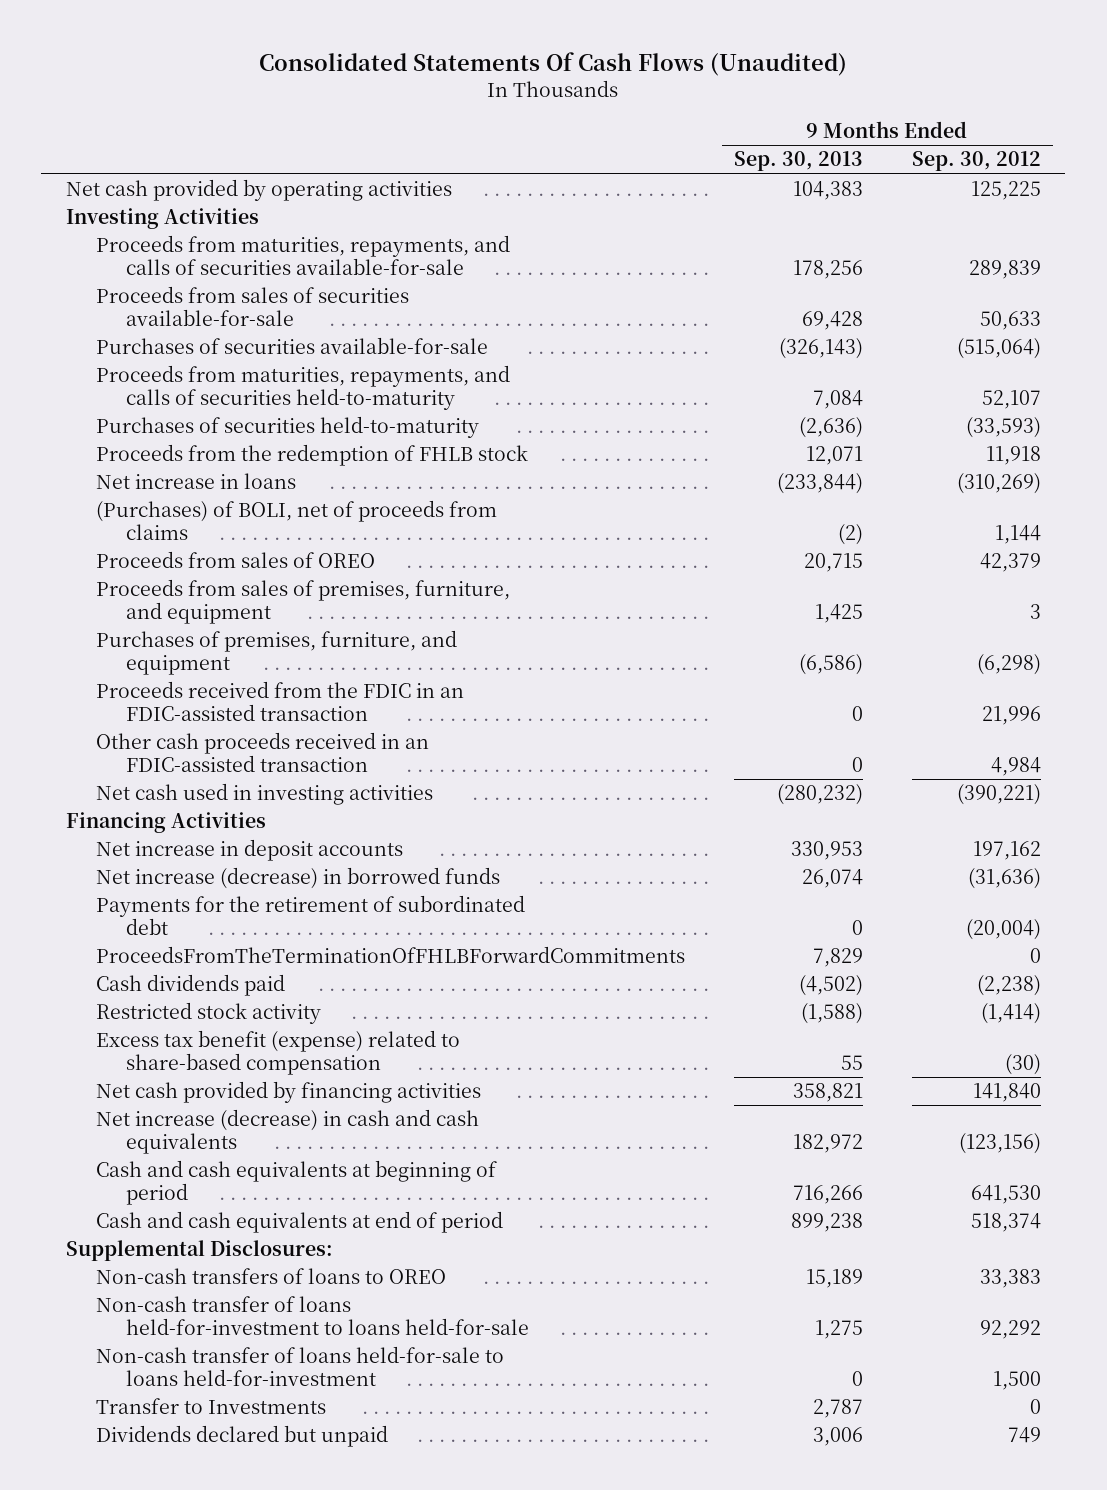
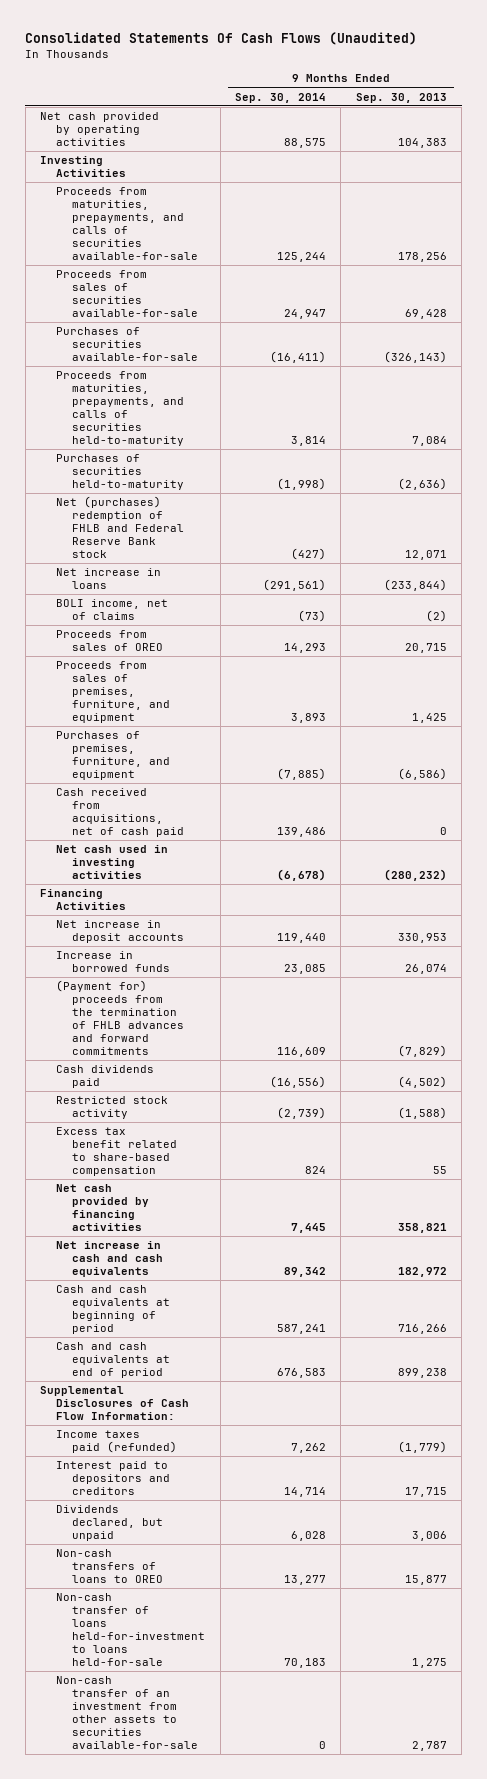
- | 9 Months Ended Sep. 30, 2013 | 9 Months Ended Sep. 30, 2012
+ | 9 Months Ended Sep. 30, 2014 | 9 Months Ended Sep. 30, 2013
- Proceeds from maturities, repayments, and calls of securities available-for-sale | 178,256 | 289,839
+ Proceeds from maturities, prepayments, and calls of securities available-for-sale | 125,244 | 178,256
- Proceeds from maturities, repayments, and calls of securities held-to-maturity | 7,084 | 52,107
+ Proceeds from maturities, prepayments, and calls of securities held-to-maturity | 3,814 | 7,084
- Proceeds from the redemption of FHLB stock | 12,071 | 11,918
+ Net (purchases) redemption of FHLB and Federal Reserve Bank stock | (427) | 12,071
- (Purchases) of BOLI, net of proceeds from claims | (2) | 1,144
+ BOLI income, net of claims | (73) | (2)
- Proceeds received from the FDIC in an FDIC-assisted transaction | 0 | 21,996
- Other cash proceeds received in an FDIC-assisted transaction | 0 | 4,984
+ Cash received from acquisitions, net of cash paid | 139,486 | 0
- Net increase (decrease) in borrowed funds | 26,074 | (31,636)
- Payments for the retirement of subordinated debt | 0 | (20,004)
- ProceedsFromTheTerminationOfFHLBForwardCommitments | 7,829 | 0
+ Increase in borrowed funds | 23,085 | 26,074
+ (Payment for) proceeds from the termination of FHLB advances and forward commitments | 116,609 | (7,829)
- Excess tax benefit (expense) related to share-based compensation | 55 | (30)
+ Excess tax benefit related to share-based compensation | 824 | 55
- Net increase (decrease) in cash and cash equivalents | 182,972 | (123,156)
+ Net increase in cash and cash equivalents | 89,342 | 182,972
- Supplemental Disclosures:
- Non-cash transfers of loans to OREO | 15,189 | 33,383
+ Supplemental Disclosures of Cash Flow Information:
+ Income taxes paid (refunded) | 7,262 | (1,779)
+ Interest paid to depositors and creditors | 14,714 | 17,715
+ Dividends declared, but unpaid | 6,028 | 3,006
+ Non-cash transfers of loans to OREO | 13,277 | 15,877
- Non-cash transfer of loans held-for-sale to loans held-for-investment | 0 | 1,500
- Transfer to Investments | 2,787 | 0
- Dividends declared but unpaid | 3,006 | 749
+ Non-cash transfer of an investment from other assets to securities available-for-sale | 0 | 2,787

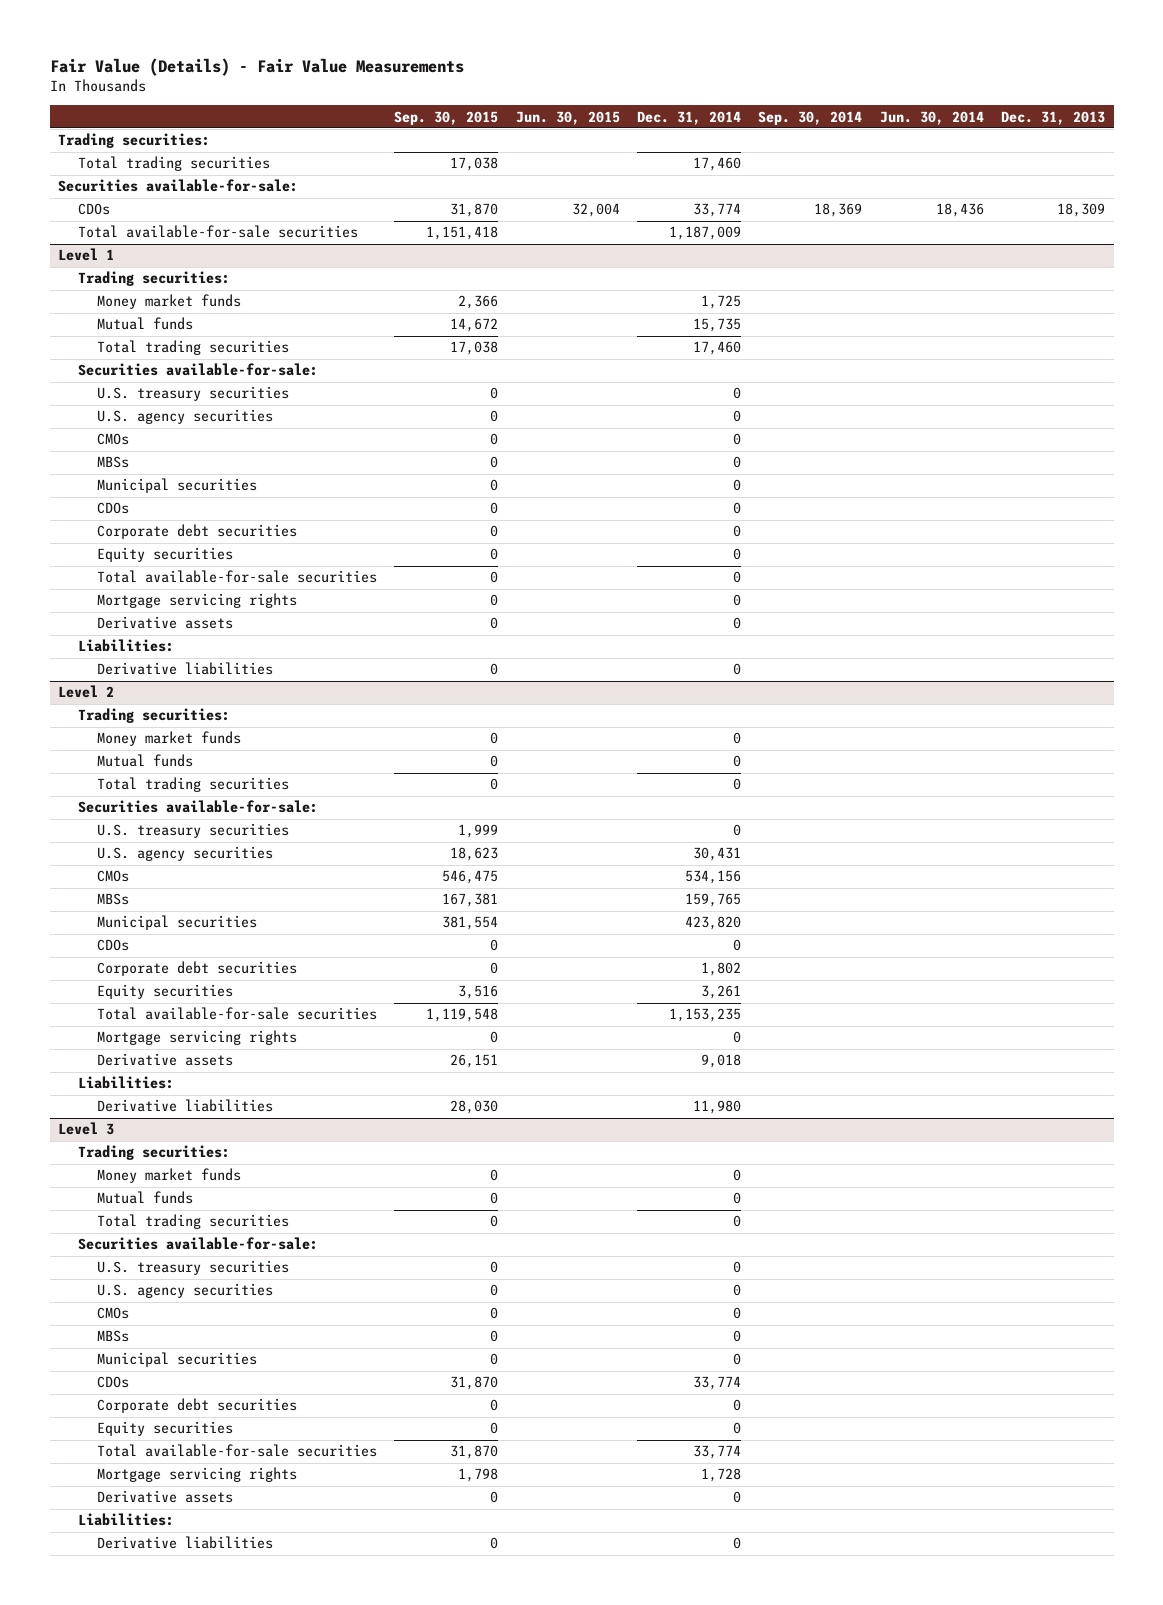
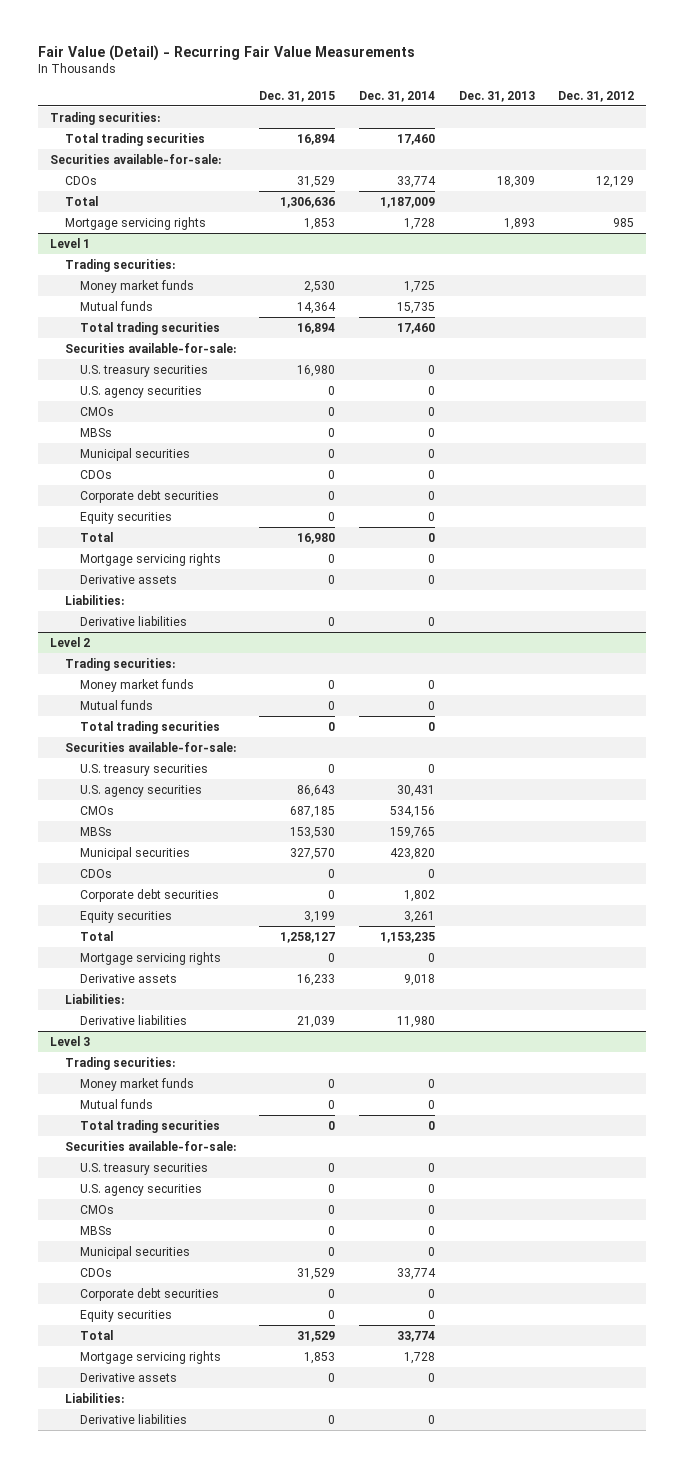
- Fair Value (Details) - Fair Value Measurements
+ Fair Value (Detail) - Recurring Fair Value Measurements
- | Sep. 30, 2015 | Jun. 30, 2015 | Dec. 31, 2014 | Sep. 30, 2014 | Jun. 30, 2014 | Dec. 31, 2013
+ | Dec. 31, 2015 | Dec. 31, 2014 | Dec. 31, 2013 | Dec. 31, 2012
- Total available-for-sale securities | 1,151,418 | | 1,187,009 | | |
+ Total | 1,306,636 | 1,187,009 | |
+ Mortgage servicing rights | 1,853 | 1,728 | 1,893 | 985
@ Level 1
- Total available-for-sale securities | 0 | | 0 | | |
+ Total | 16,980 | 0 | |
@ Level 2
- Total available-for-sale securities | 1,119,548 | | 1,153,235 | | |
+ Total | 1,258,127 | 1,153,235 | |
@ Level 3
- Total available-for-sale securities | 31,870 | | 33,774 | | |
+ Total | 31,529 | 33,774 | |

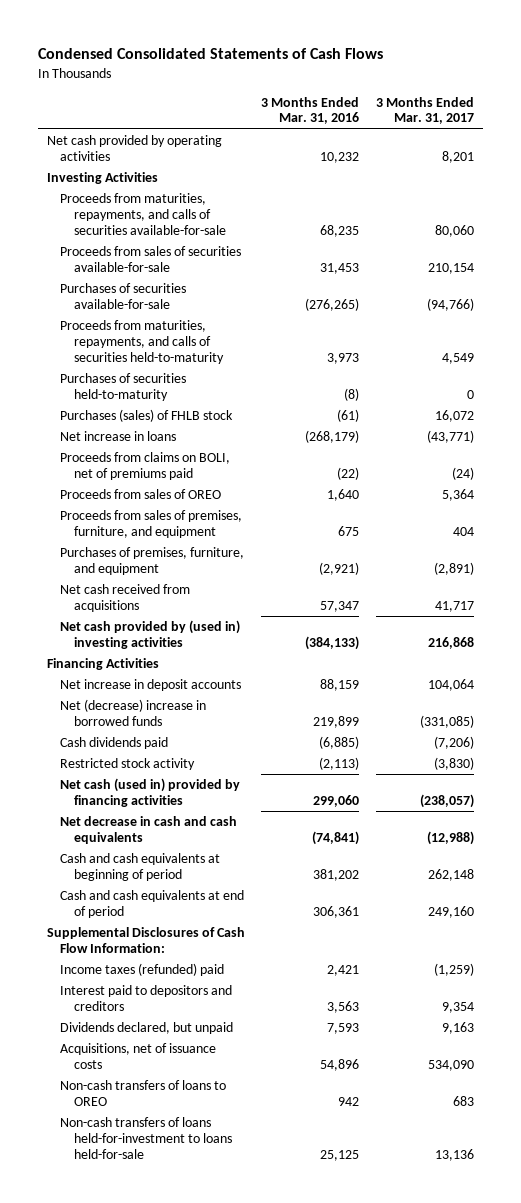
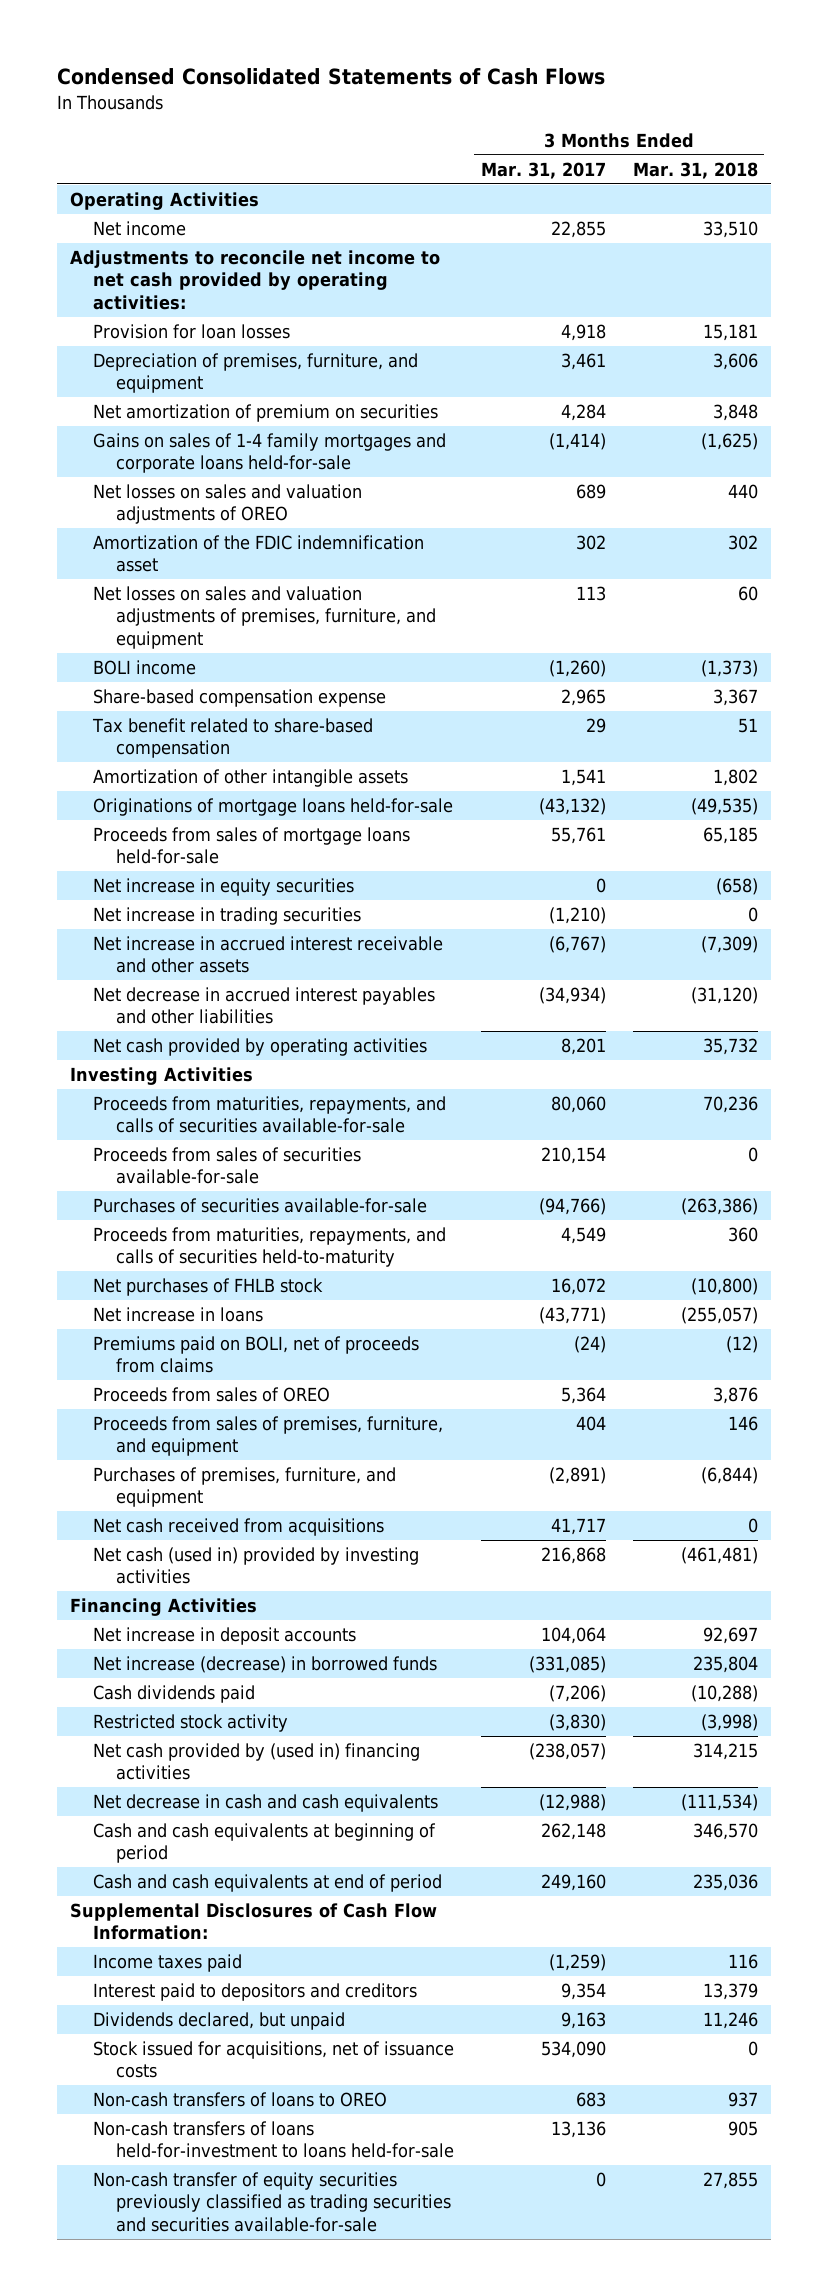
- | 3 Months Ended Mar. 31, 2016 | 3 Months Ended Mar. 31, 2017
+ | 3 Months Ended Mar. 31, 2017 | 3 Months Ended Mar. 31, 2018
+ Operating Activities
+ Net income | 22,855 | 33,510
+ Adjustments to reconcile net income to net cash provided by operating activities:
+ Provision for loan losses | 4,918 | 15,181
+ Depreciation of premises, furniture, and equipment | 3,461 | 3,606
+ Net amortization of premium on securities | 4,284 | 3,848
+ Gains on sales of 1-4 family mortgages and corporate loans held-for-sale | (1,414) | (1,625)
+ Net losses on sales and valuation adjustments of OREO | 689 | 440
+ Amortization of the FDIC indemnification asset | 302 | 302
+ Net losses on sales and valuation adjustments of premises, furniture, and equipment | 113 | 60
+ BOLI income | (1,260) | (1,373)
+ Share-based compensation expense | 2,965 | 3,367
+ Tax benefit related to share-based compensation | 29 | 51
+ Amortization of other intangible assets | 1,541 | 1,802
+ Originations of mortgage loans held-for-sale | (43,132) | (49,535)
+ Proceeds from sales of mortgage loans held-for-sale | 55,761 | 65,185
+ Net increase in equity securities | 0 | (658)
+ Net increase in trading securities | (1,210) | 0
+ Net increase in accrued interest receivable and other assets | (6,767) | (7,309)
+ Net decrease in accrued interest payables and other liabilities | (34,934) | (31,120)
- Purchases of securities held-to-maturity | (8) | 0
- Purchases (sales) of FHLB stock | (61) | 16,072
+ Net purchases of FHLB stock | 16,072 | (10,800)
- Proceeds from claims on BOLI, net of premiums paid | (22) | (24)
+ Premiums paid on BOLI, net of proceeds from claims | (24) | (12)
- Net cash provided by (used in) investing activities | (384,133) | 216,868
+ Net cash (used in) provided by investing activities | 216,868 | (461,481)
- Net (decrease) increase in borrowed funds | 219,899 | (331,085)
+ Net increase (decrease) in borrowed funds | (331,085) | 235,804
- Net cash (used in) provided by financing activities | 299,060 | (238,057)
+ Net cash provided by (used in) financing activities | (238,057) | 314,215
- Income taxes (refunded) paid | 2,421 | (1,259)
+ Income taxes paid | (1,259) | 116
- Acquisitions, net of issuance costs | 54,896 | 534,090
+ Stock issued for acquisitions, net of issuance costs | 534,090 | 0
+ Non-cash transfer of equity securities previously classified as trading securities and securities available-for-sale | 0 | 27,855

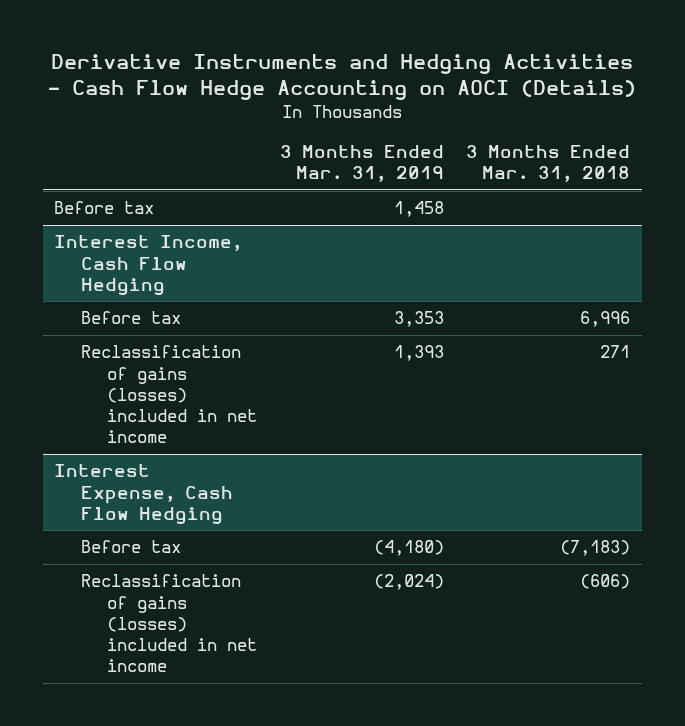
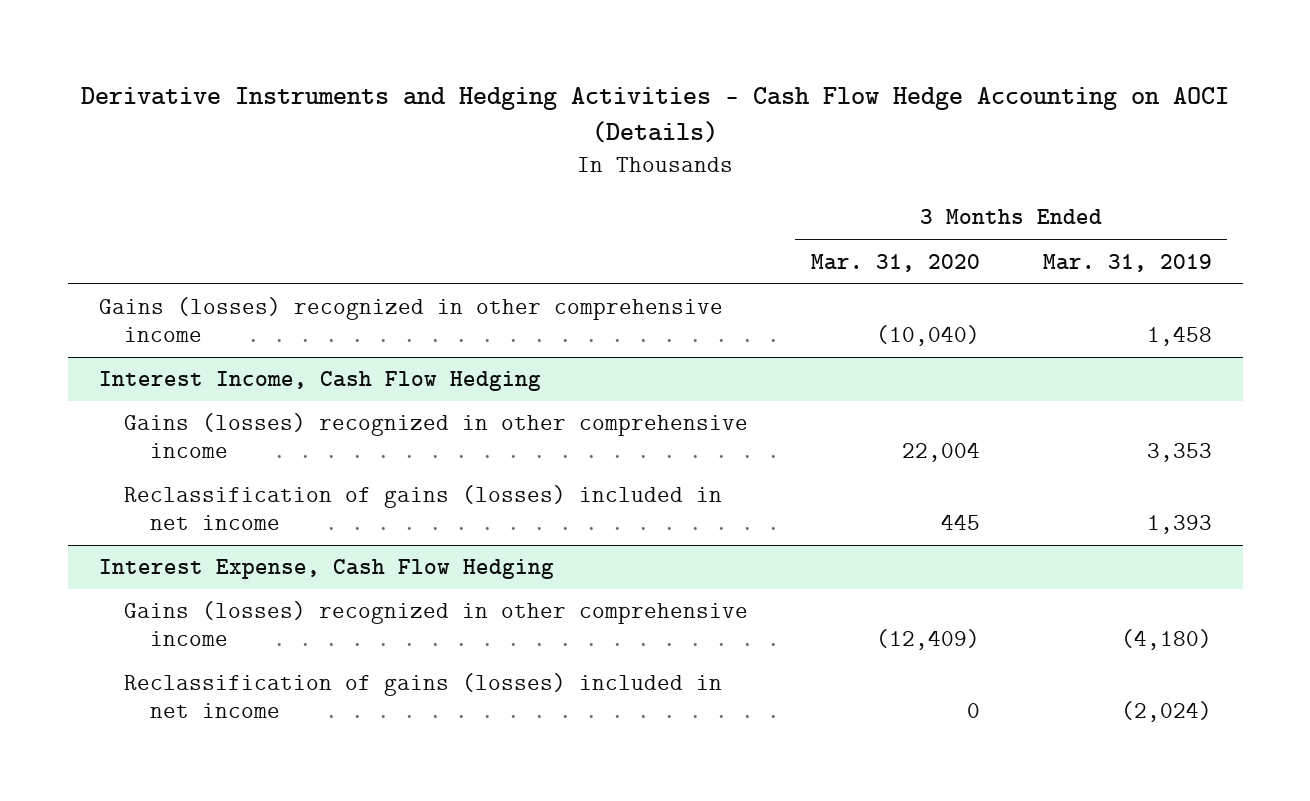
- | 3 Months Ended Mar. 31, 2019 | 3 Months Ended Mar. 31, 2018
+ | 3 Months Ended Mar. 31, 2020 | 3 Months Ended Mar. 31, 2019
- Before tax | 1,458 |
+ Gains (losses) recognized in other comprehensive income | (10,040) | 1,458
@ Interest Income, Cash Flow Hedging
- Before tax | 3,353 | 6,996
+ Gains (losses) recognized in other comprehensive income | 22,004 | 3,353
@ Interest Expense, Cash Flow Hedging
- Before tax | (4,180) | (7,183)
+ Gains (losses) recognized in other comprehensive income | (12,409) | (4,180)

